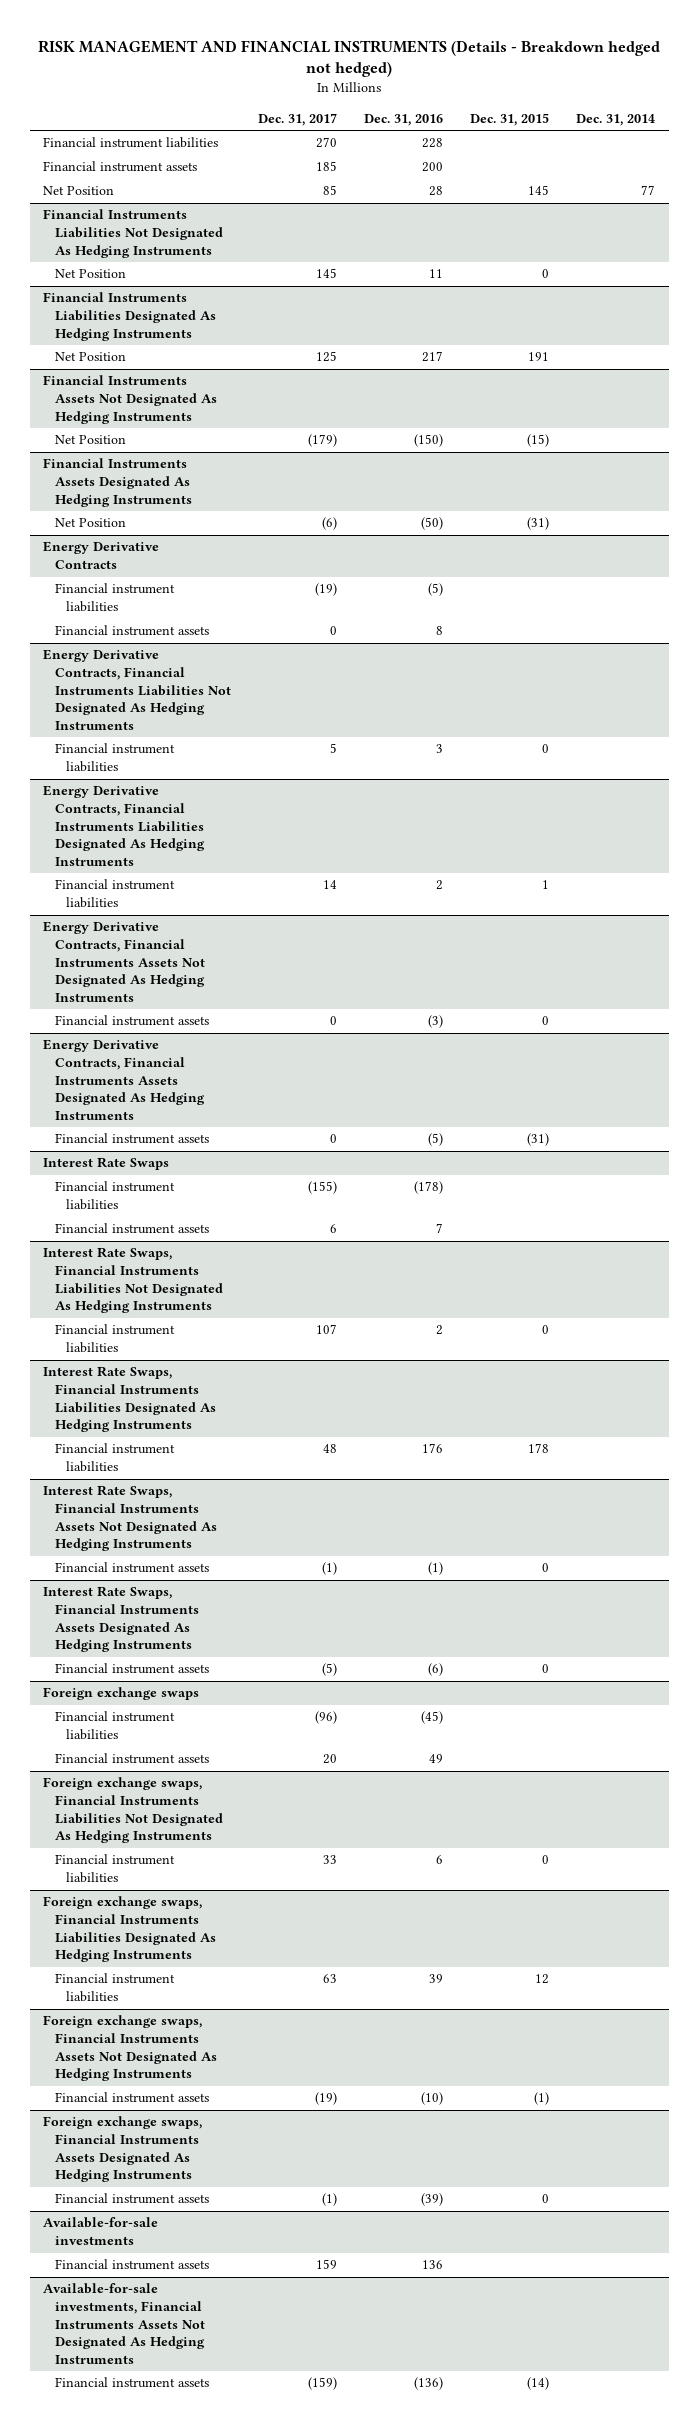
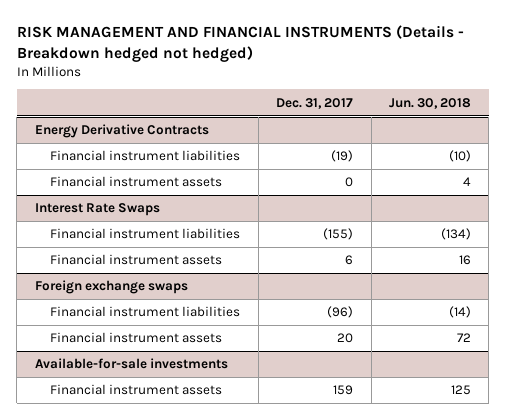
- | Dec. 31, 2017 | Dec. 31, 2016 | Dec. 31, 2015 | Dec. 31, 2014
+ | Dec. 31, 2017 | Jun. 30, 2018
- Financial instrument liabilities | 270 | 228 | |
- Financial instrument assets | 185 | 200 | |
- Net Position | 85 | 28 | 145 | 77
- Financial Instruments Liabilities Not Designated As Hedging Instruments
- Net Position | 145 | 11 | 0 |
- Financial Instruments Liabilities Designated As Hedging Instruments
- Net Position | 125 | 217 | 191 |
- Financial Instruments Assets Not Designated As Hedging Instruments
- Net Position | (179) | (150) | (15) |
- Financial Instruments Assets Designated As Hedging Instruments
- Net Position | (6) | (50) | (31) |
- Energy Derivative Contracts, Financial Instruments Liabilities Not Designated As Hedging Instruments
- Financial instrument liabilities | 5 | 3 | 0 |
- Energy Derivative Contracts, Financial Instruments Liabilities Designated As Hedging Instruments
- Financial instrument liabilities | 14 | 2 | 1 |
- Energy Derivative Contracts, Financial Instruments Assets Not Designated As Hedging Instruments
- Financial instrument assets | 0 | (3) | 0 |
- Energy Derivative Contracts, Financial Instruments Assets Designated As Hedging Instruments
- Financial instrument assets | 0 | (5) | (31) |
- Interest Rate Swaps, Financial Instruments Liabilities Not Designated As Hedging Instruments
- Financial instrument liabilities | 107 | 2 | 0 |
- Interest Rate Swaps, Financial Instruments Liabilities Designated As Hedging Instruments
- Financial instrument liabilities | 48 | 176 | 178 |
- Interest Rate Swaps, Financial Instruments Assets Not Designated As Hedging Instruments
- Financial instrument assets | (1) | (1) | 0 |
- Interest Rate Swaps, Financial Instruments Assets Designated As Hedging Instruments
- Financial instrument assets | (5) | (6) | 0 |
- Foreign exchange swaps, Financial Instruments Liabilities Not Designated As Hedging Instruments
- Financial instrument liabilities | 33 | 6 | 0 |
- Foreign exchange swaps, Financial Instruments Liabilities Designated As Hedging Instruments
- Financial instrument liabilities | 63 | 39 | 12 |
- Foreign exchange swaps, Financial Instruments Assets Not Designated As Hedging Instruments
- Financial instrument assets | (19) | (10) | (1) |
- Foreign exchange swaps, Financial Instruments Assets Designated As Hedging Instruments
- Financial instrument assets | (1) | (39) | 0 |
- Available-for-sale investments, Financial Instruments Assets Not Designated As Hedging Instruments
- Financial instrument assets | (159) | (136) | (14) |

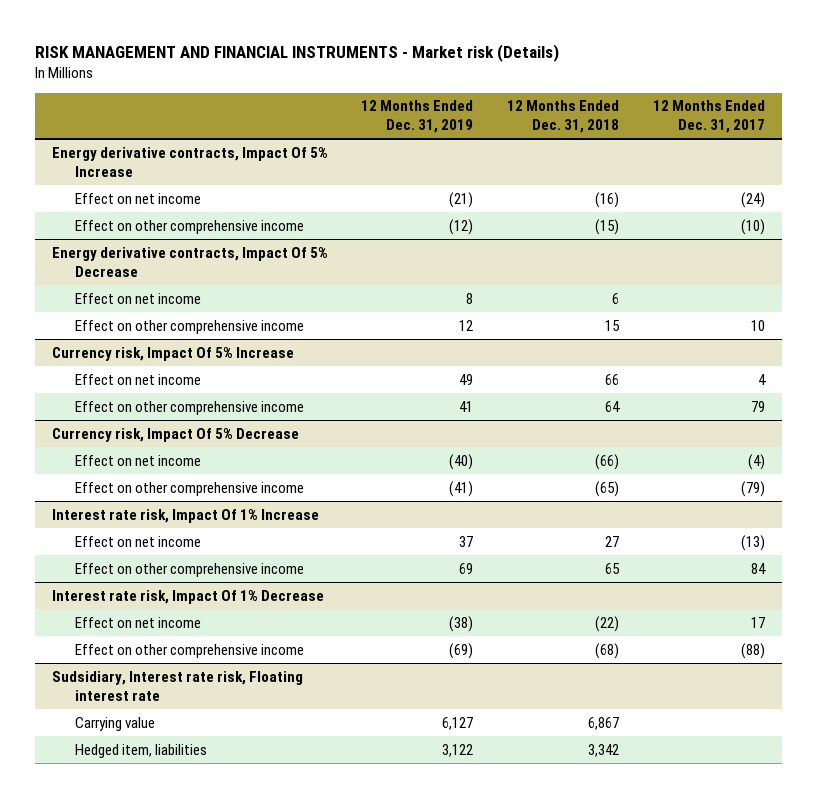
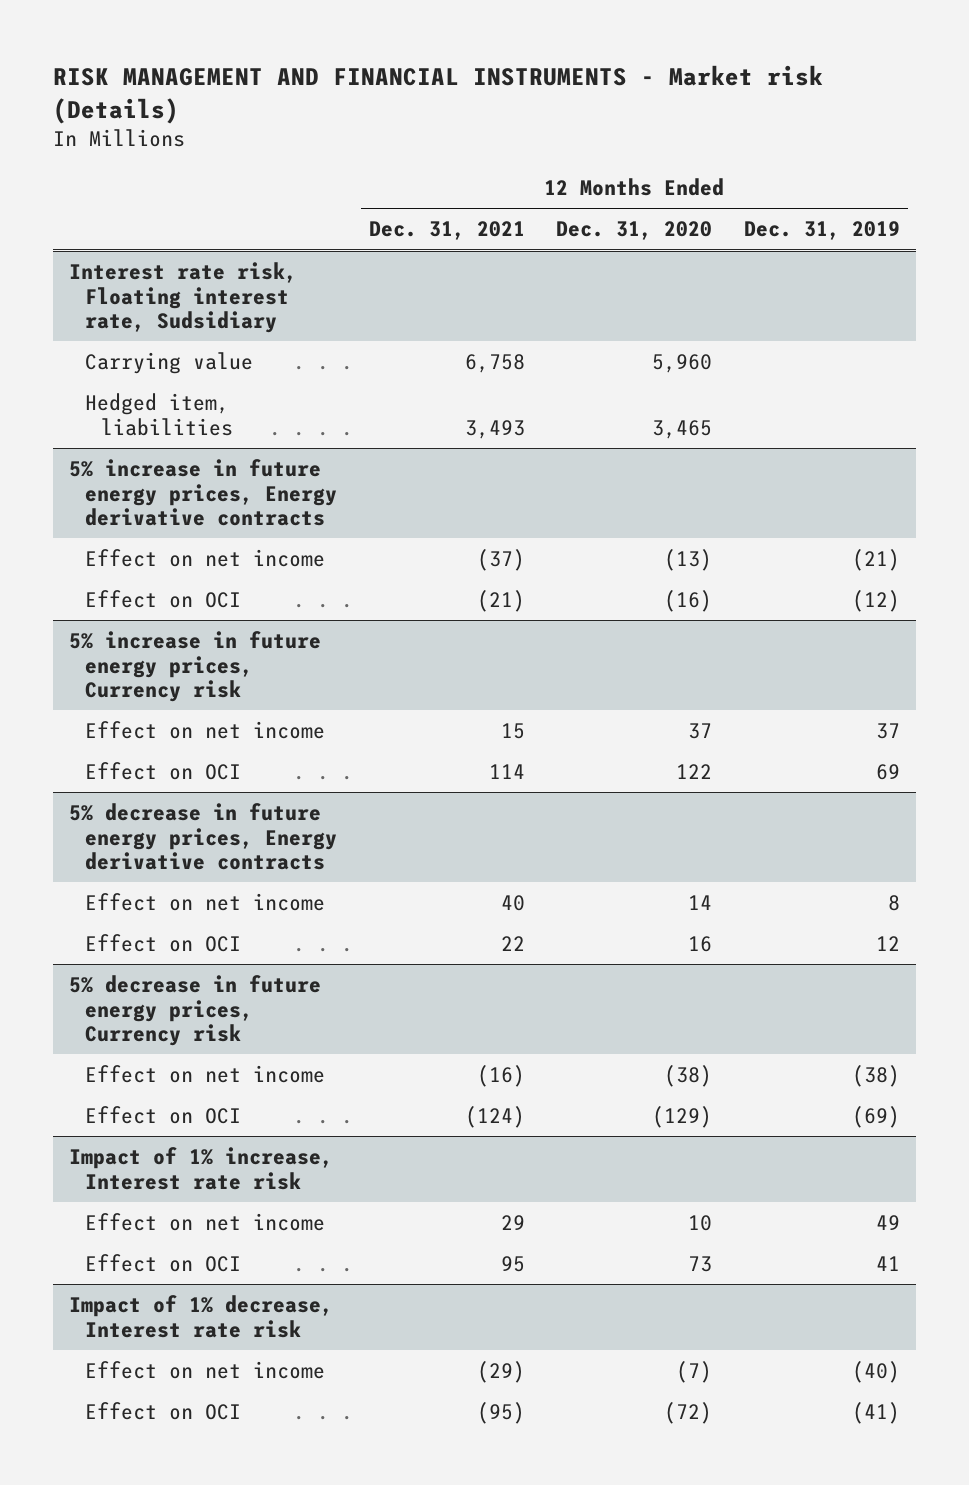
- | 12 Months Ended Dec. 31, 2019 | 12 Months Ended Dec. 31, 2018 | 12 Months Ended Dec. 31, 2017
+ | 12 Months Ended Dec. 31, 2021 | 12 Months Ended Dec. 31, 2020 | 12 Months Ended Dec. 31, 2019
- Energy derivative contracts, Impact Of 5% Increase
+ Interest rate risk, Floating interest rate, Sudsidiary
+ Carrying value | 6,758 | 5,960 |
+ Hedged item, liabilities | 3,493 | 3,465 |
+ 5% increase in future energy prices, Energy derivative contracts
- Effect on other comprehensive income | (12) | (15) | (10)
- Energy derivative contracts, Impact Of 5% Decrease
+ Effect on OCI | (21) | (16) | (12)
+ 5% increase in future energy prices, Currency risk
+ Effect on net income | 15 | 37 | 37
+ Effect on OCI | 114 | 122 | 69
+ 5% decrease in future energy prices, Energy derivative contracts
- Effect on other comprehensive income | 12 | 15 | 10
- Currency risk, Impact Of 5% Increase
+ Effect on OCI | 22 | 16 | 12
+ 5% decrease in future energy prices, Currency risk
+ Effect on net income | (16) | (38) | (38)
+ Effect on OCI | (124) | (129) | (69)
+ Impact of 1% increase, Interest rate risk
- Effect on other comprehensive income | 41 | 64 | 79
- Currency risk, Impact Of 5% Decrease
+ Effect on OCI | 95 | 73 | 41
+ Impact of 1% decrease, Interest rate risk
- Effect on other comprehensive income | (41) | (65) | (79)
- Interest rate risk, Impact Of 1% Increase
- Effect on net income | 37 | 27 | (13)
- Effect on other comprehensive income | 69 | 65 | 84
- Interest rate risk, Impact Of 1% Decrease
- Effect on net income | (38) | (22) | 17
- Effect on other comprehensive income | (69) | (68) | (88)
- Sudsidiary, Interest rate risk, Floating interest rate
- Carrying value | 6,127 | 6,867 |
- Hedged item, liabilities | 3,122 | 3,342 |
+ Effect on OCI | (95) | (72) | (41)

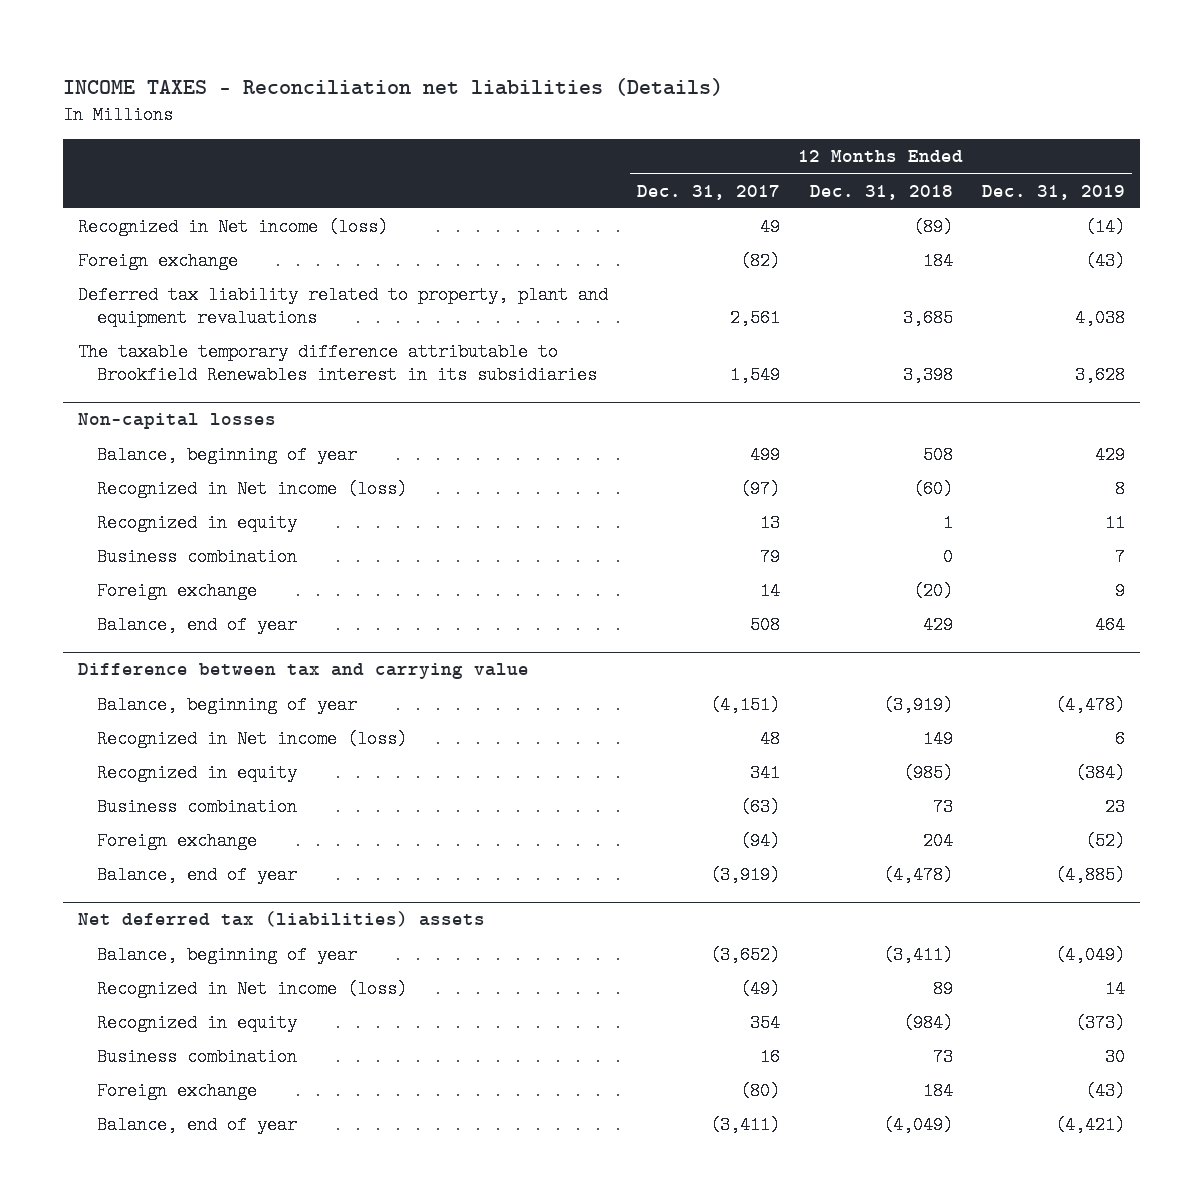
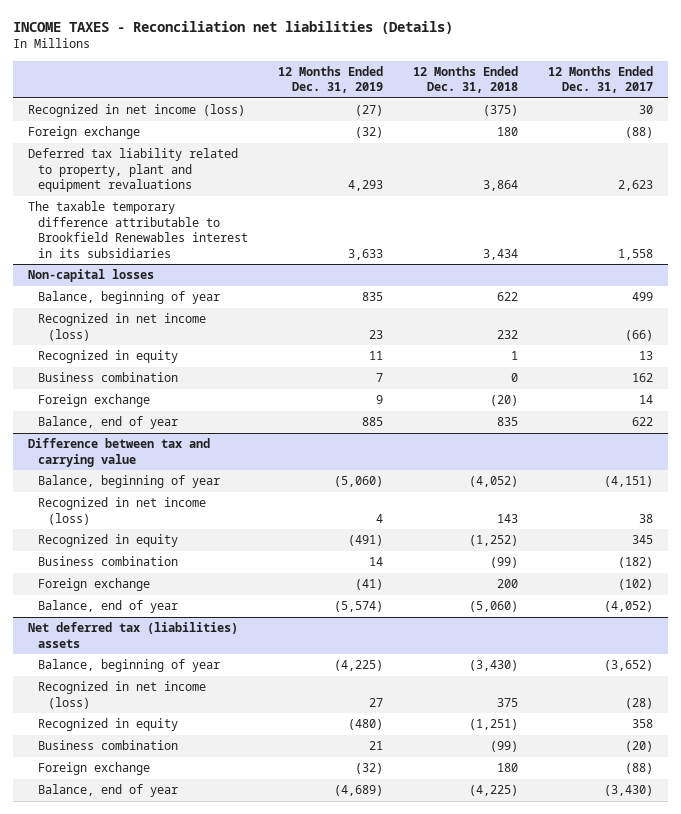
- | 12 Months Ended Dec. 31, 2017 | 12 Months Ended Dec. 31, 2018 | 12 Months Ended Dec. 31, 2019
+ | 12 Months Ended Dec. 31, 2019 | 12 Months Ended Dec. 31, 2018 | 12 Months Ended Dec. 31, 2017
- Recognized in Net income (loss) | 49 | (89) | (14)
- Foreign exchange | (82) | 184 | (43)
- Deferred tax liability related to property, plant and equipment revaluations | 2,561 | 3,685 | 4,038
- The taxable temporary difference attributable to Brookfield Renewables interest in its subsidiaries | 1,549 | 3,398 | 3,628
+ Recognized in net income (loss) | (27) | (375) | 30
+ Foreign exchange | (32) | 180 | (88)
+ Deferred tax liability related to property, plant and equipment revaluations | 4,293 | 3,864 | 2,623
+ The taxable temporary difference attributable to Brookfield Renewables interest in its subsidiaries | 3,633 | 3,434 | 1,558
@ Non-capital losses
- Balance, beginning of year | 499 | 508 | 429
- Recognized in Net income (loss) | (97) | (60) | 8
+ Balance, beginning of year | 835 | 622 | 499
+ Recognized in net income (loss) | 23 | 232 | (66)
- Business combination | 79 | 0 | 7
+ Business combination | 7 | 0 | 162
- Balance, end of year | 508 | 429 | 464
+ Balance, end of year | 885 | 835 | 622
@ Difference between tax and carrying value
- Balance, beginning of year | (4,151) | (3,919) | (4,478)
- Recognized in Net income (loss) | 48 | 149 | 6
- Recognized in equity | 341 | (985) | (384)
- Business combination | (63) | 73 | 23
- Foreign exchange | (94) | 204 | (52)
- Balance, end of year | (3,919) | (4,478) | (4,885)
+ Balance, beginning of year | (5,060) | (4,052) | (4,151)
+ Recognized in net income (loss) | 4 | 143 | 38
+ Recognized in equity | (491) | (1,252) | 345
+ Business combination | 14 | (99) | (182)
+ Foreign exchange | (41) | 200 | (102)
+ Balance, end of year | (5,574) | (5,060) | (4,052)
@ Net deferred tax (liabilities) assets
- Balance, beginning of year | (3,652) | (3,411) | (4,049)
- Recognized in Net income (loss) | (49) | 89 | 14
- Recognized in equity | 354 | (984) | (373)
- Business combination | 16 | 73 | 30
- Foreign exchange | (80) | 184 | (43)
- Balance, end of year | (3,411) | (4,049) | (4,421)
+ Balance, beginning of year | (4,225) | (3,430) | (3,652)
+ Recognized in net income (loss) | 27 | 375 | (28)
+ Recognized in equity | (480) | (1,251) | 358
+ Business combination | 21 | (99) | (20)
+ Foreign exchange | (32) | 180 | (88)
+ Balance, end of year | (4,689) | (4,225) | (3,430)

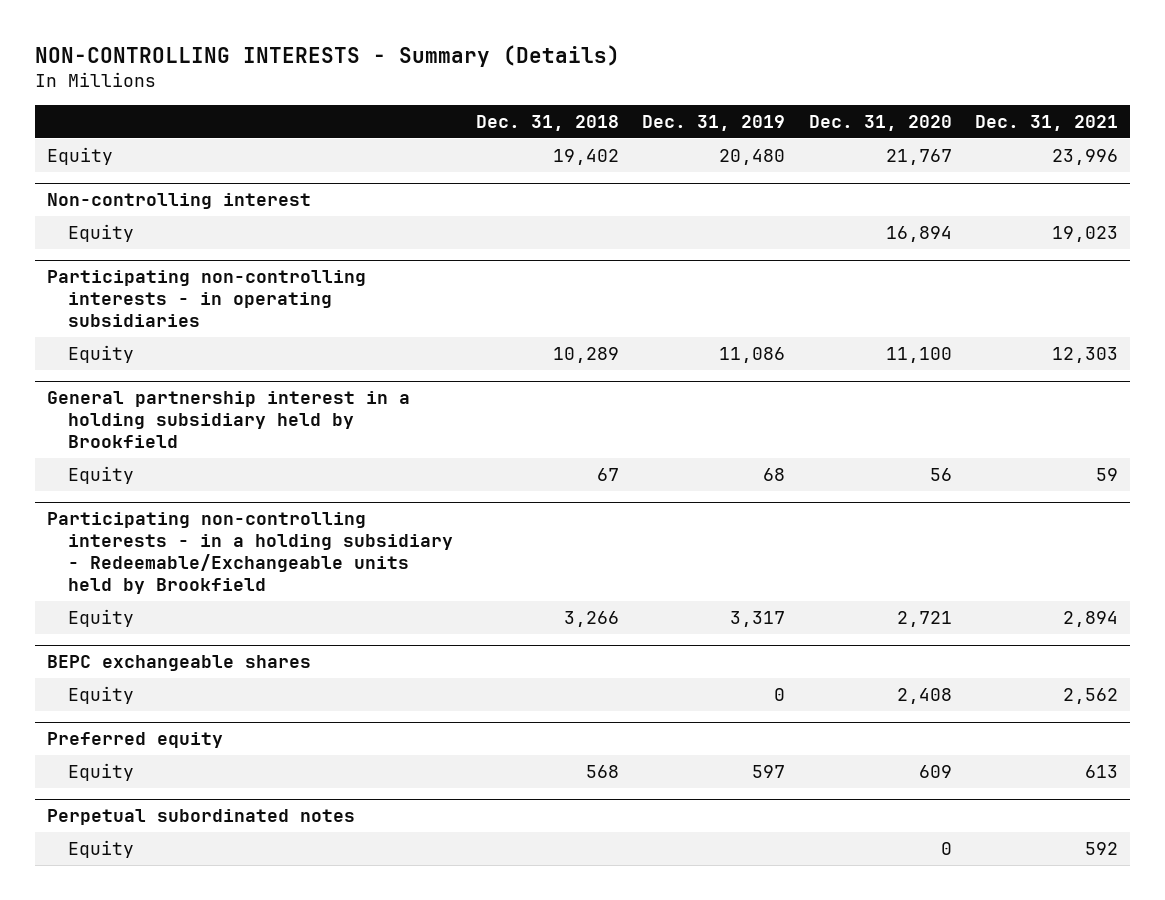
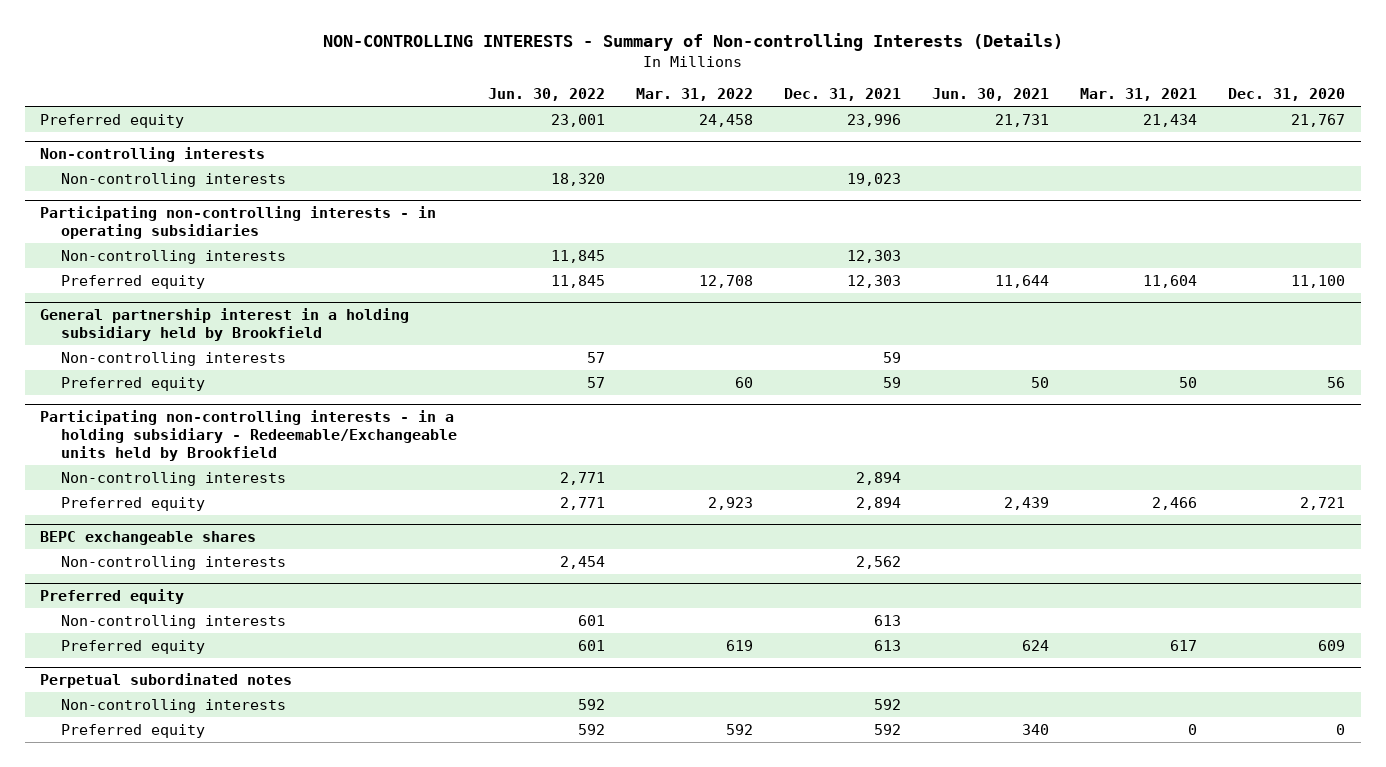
- NON-CONTROLLING INTERESTS - Summary (Details)
+ NON-CONTROLLING INTERESTS - Summary of Non-controlling Interests (Details)
- | Dec. 31, 2018 | Dec. 31, 2019 | Dec. 31, 2020 | Dec. 31, 2021
+ | Jun. 30, 2022 | Mar. 31, 2022 | Dec. 31, 2021 | Jun. 30, 2021 | Mar. 31, 2021 | Dec. 31, 2020
- Equity | 19,402 | 20,480 | 21,767 | 23,996
- Non-controlling interest
- Equity | | | 16,894 | 19,023
+ Preferred equity | 23,001 | 24,458 | 23,996 | 21,731 | 21,434 | 21,767
+ Non-controlling interests
+ Non-controlling interests | 18,320 | | 19,023 | | |
@ Participating non-controlling interests - in operating subsidiaries
- Equity | 10,289 | 11,086 | 11,100 | 12,303
+ Non-controlling interests | 11,845 | | 12,303 | | |
+ Preferred equity | 11,845 | 12,708 | 12,303 | 11,644 | 11,604 | 11,100
@ General partnership interest in a holding subsidiary held by Brookfield
- Equity | 67 | 68 | 56 | 59
+ Non-controlling interests | 57 | | 59 | | |
+ Preferred equity | 57 | 60 | 59 | 50 | 50 | 56
@ Participating non-controlling interests - in a holding subsidiary - Redeemable/Exchangeable units held by Brookfield
- Equity | 3,266 | 3,317 | 2,721 | 2,894
+ Non-controlling interests | 2,771 | | 2,894 | | |
+ Preferred equity | 2,771 | 2,923 | 2,894 | 2,439 | 2,466 | 2,721
@ BEPC exchangeable shares
- Equity | | 0 | 2,408 | 2,562
+ Non-controlling interests | 2,454 | | 2,562 | | |
@ Preferred equity
- Equity | 568 | 597 | 609 | 613
+ Non-controlling interests | 601 | | 613 | | |
+ Preferred equity | 601 | 619 | 613 | 624 | 617 | 609
@ Perpetual subordinated notes
- Equity | | | 0 | 592
+ Non-controlling interests | 592 | | 592 | | |
+ Preferred equity | 592 | 592 | 592 | 340 | 0 | 0

